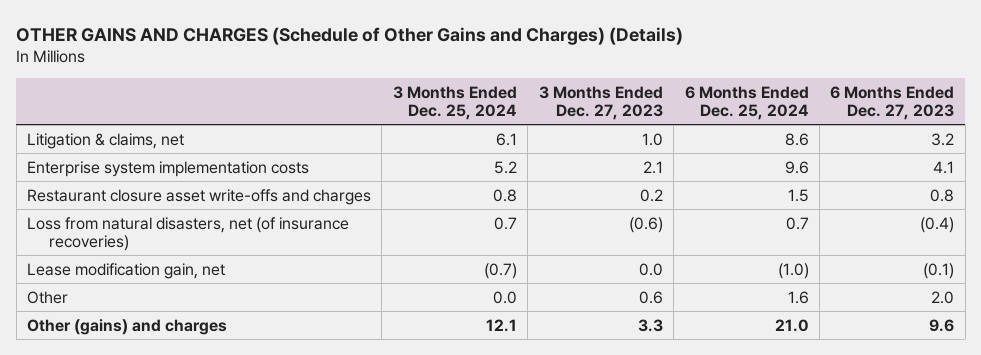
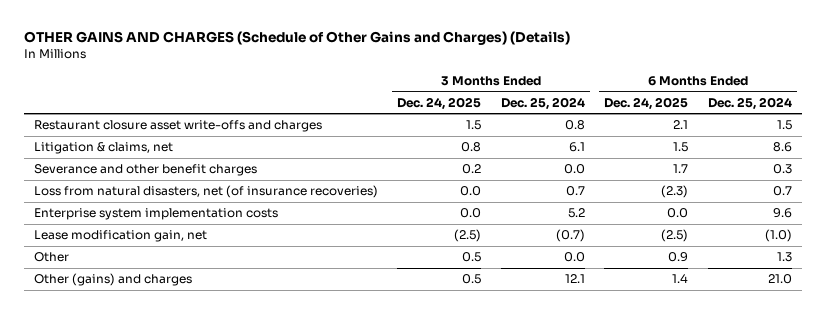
- | 3 Months Ended Dec. 25, 2024 | 3 Months Ended Dec. 27, 2023 | 6 Months Ended Dec. 25, 2024 | 6 Months Ended Dec. 27, 2023
+ | 3 Months Ended Dec. 24, 2025 | 3 Months Ended Dec. 25, 2024 | 6 Months Ended Dec. 24, 2025 | 6 Months Ended Dec. 25, 2024
moved down: Litigation & claims, net | 0.8 | 6.1 | 1.5 | 8.6
+ Severance and other benefit charges | 0.2 | 0.0 | 1.7 | 0.3
moved down: Enterprise system implementation costs | 0.0 | 5.2 | 0.0 | 9.6
- Other | 0.0 | 0.6 | 1.6 | 2.0
+ Other | 0.5 | 0.0 | 0.9 | 1.3

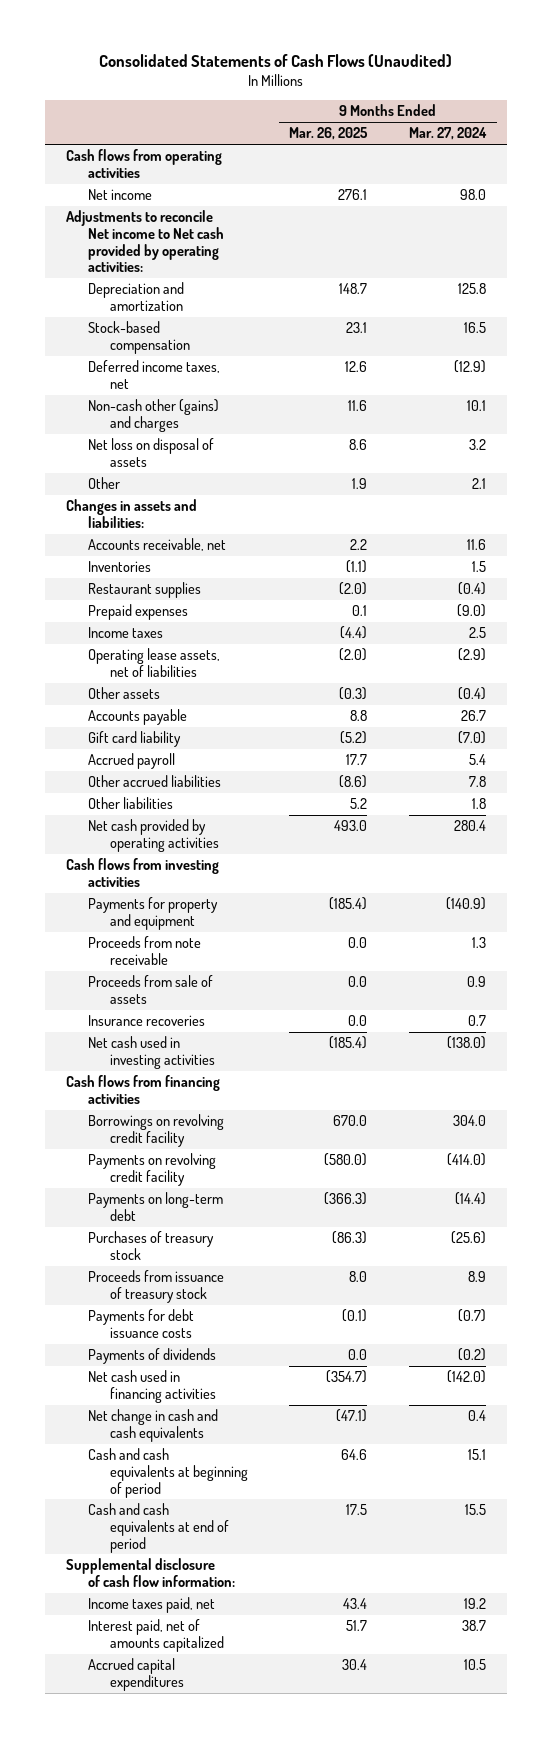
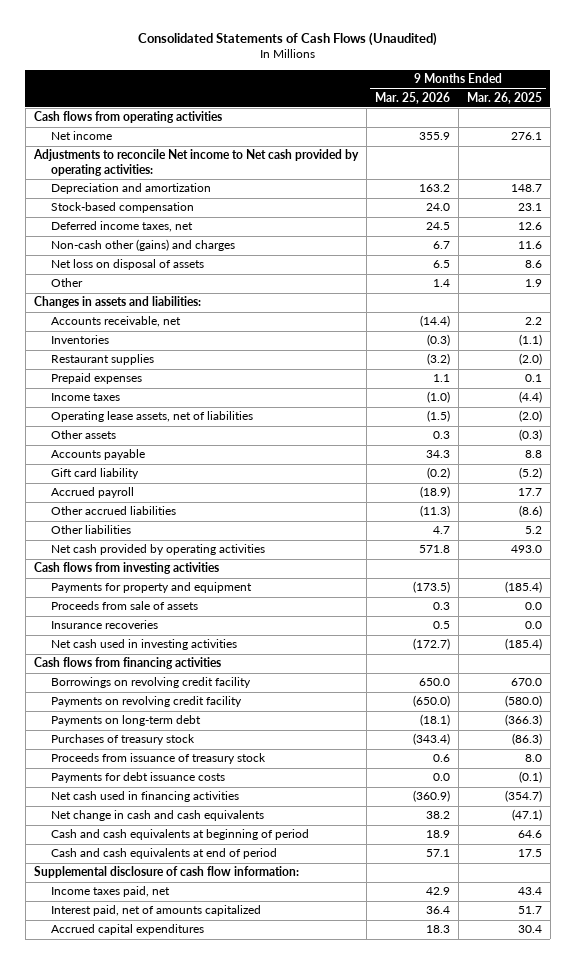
- | 9 Months Ended Mar. 26, 2025 | 9 Months Ended Mar. 27, 2024
+ | 9 Months Ended Mar. 25, 2026 | 9 Months Ended Mar. 26, 2025
- Proceeds from note receivable | 0.0 | 1.3
- Payments of dividends | 0.0 | (0.2)

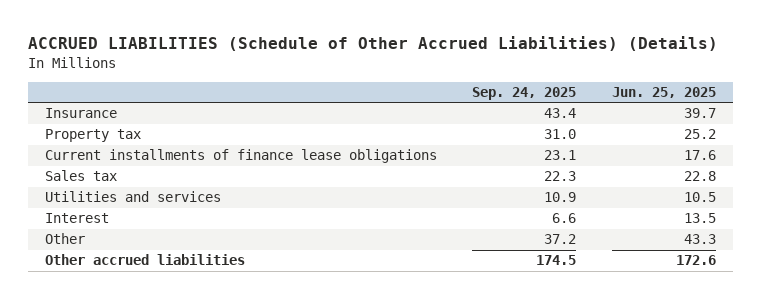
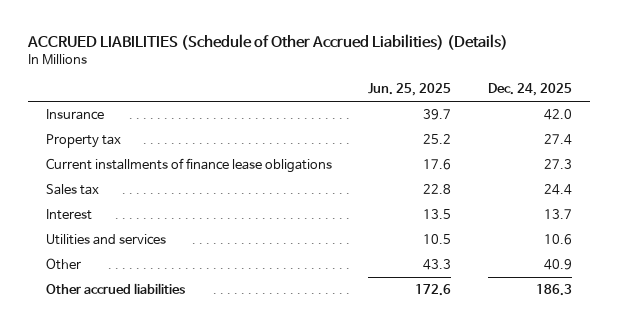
- | Sep. 24, 2025 | Jun. 25, 2025
+ | Jun. 25, 2025 | Dec. 24, 2025
moved down: Utilities and services | 10.5 | 10.6

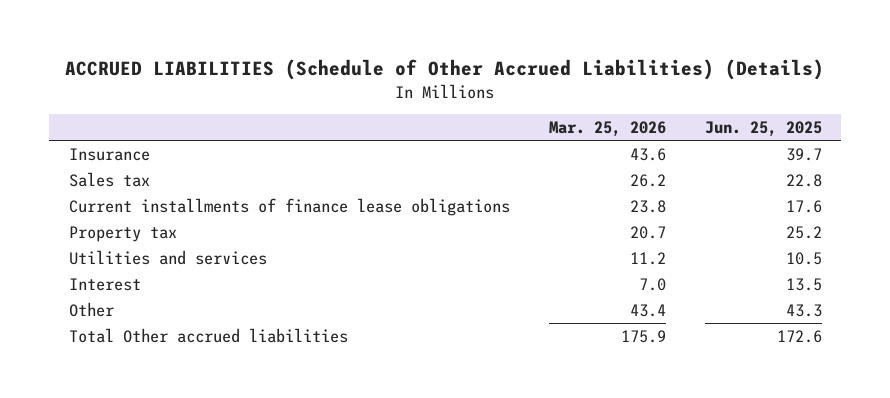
- | Jun. 25, 2025 | Dec. 24, 2025
+ | Mar. 25, 2026 | Jun. 25, 2025
moved down: Current installments of finance lease obligations | 23.8 | 17.6
moved down: Property tax | 20.7 | 25.2
moved down: Interest | 7.0 | 13.5
- Other accrued liabilities | 172.6 | 186.3
+ Total Other accrued liabilities | 175.9 | 172.6

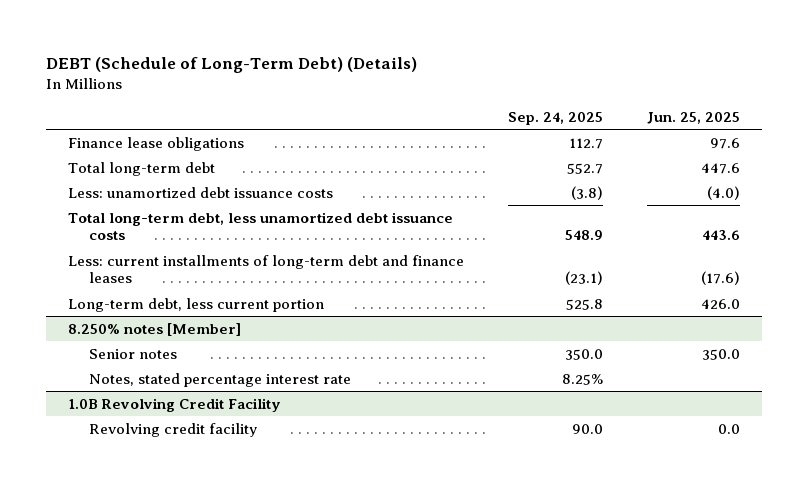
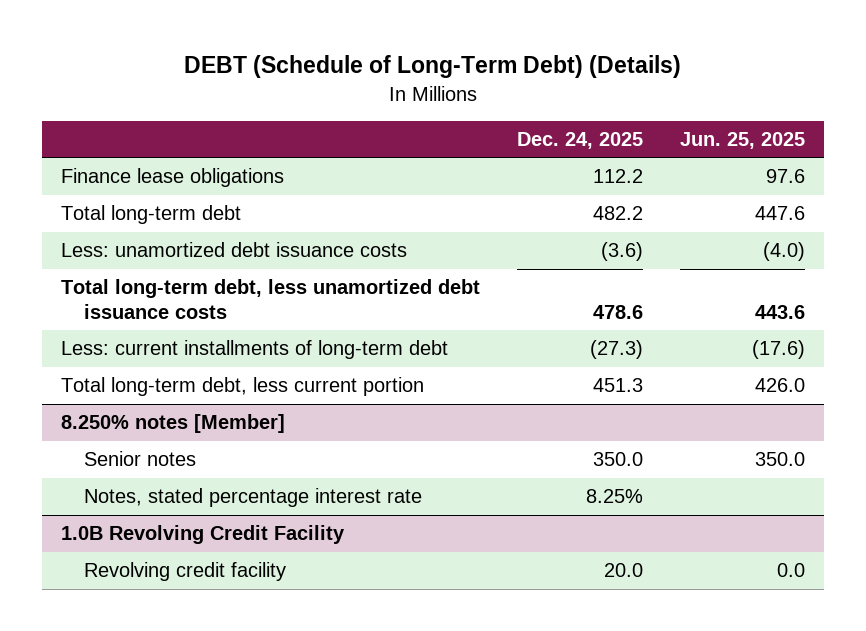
- | Sep. 24, 2025 | Jun. 25, 2025
+ | Dec. 24, 2025 | Jun. 25, 2025
- Less: current installments of long-term debt and finance leases | (23.1) | (17.6)
- Long-term debt, less current portion | 525.8 | 426.0
+ Less: current installments of long-term debt | (27.3) | (17.6)
+ Total long-term debt, less current portion | 451.3 | 426.0

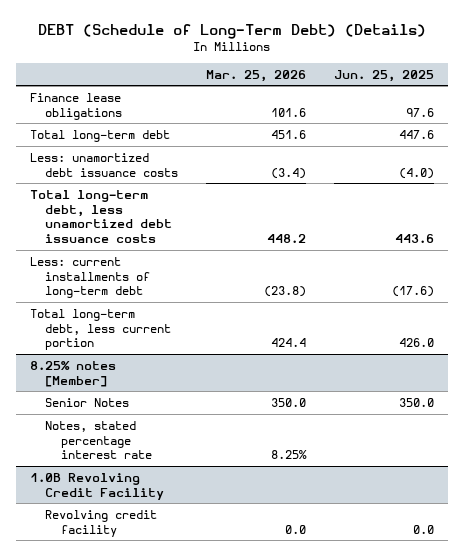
- | Dec. 24, 2025 | Jun. 25, 2025
+ | Mar. 25, 2026 | Jun. 25, 2025
- 8.250% notes [Member]
- Senior notes | 350.0 | 350.0
+ 8.25% notes [Member]
+ Senior Notes | 350.0 | 350.0

